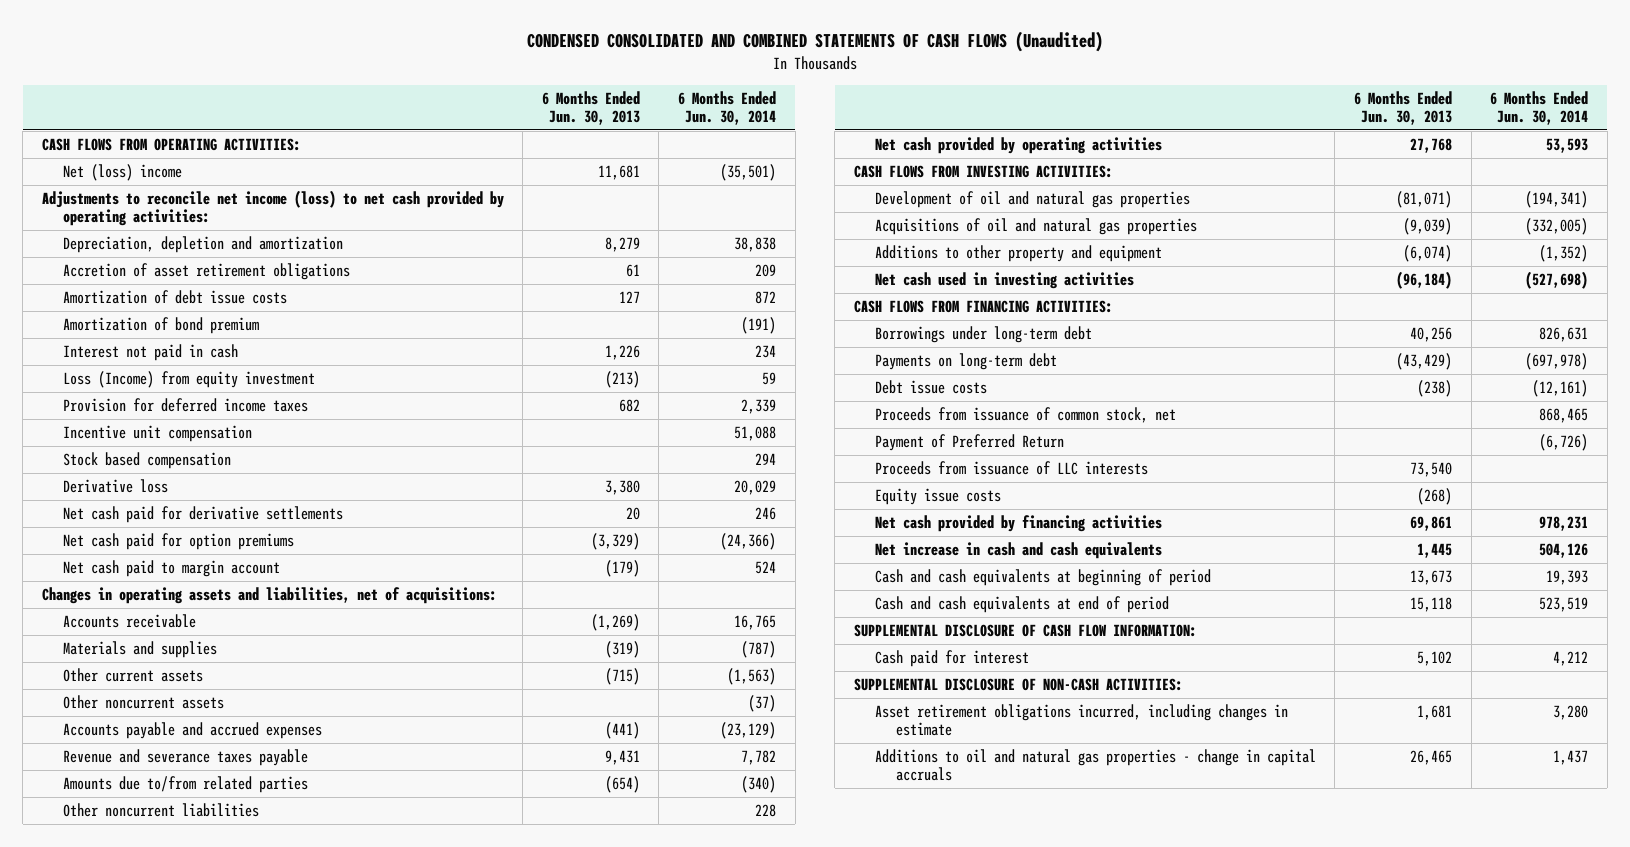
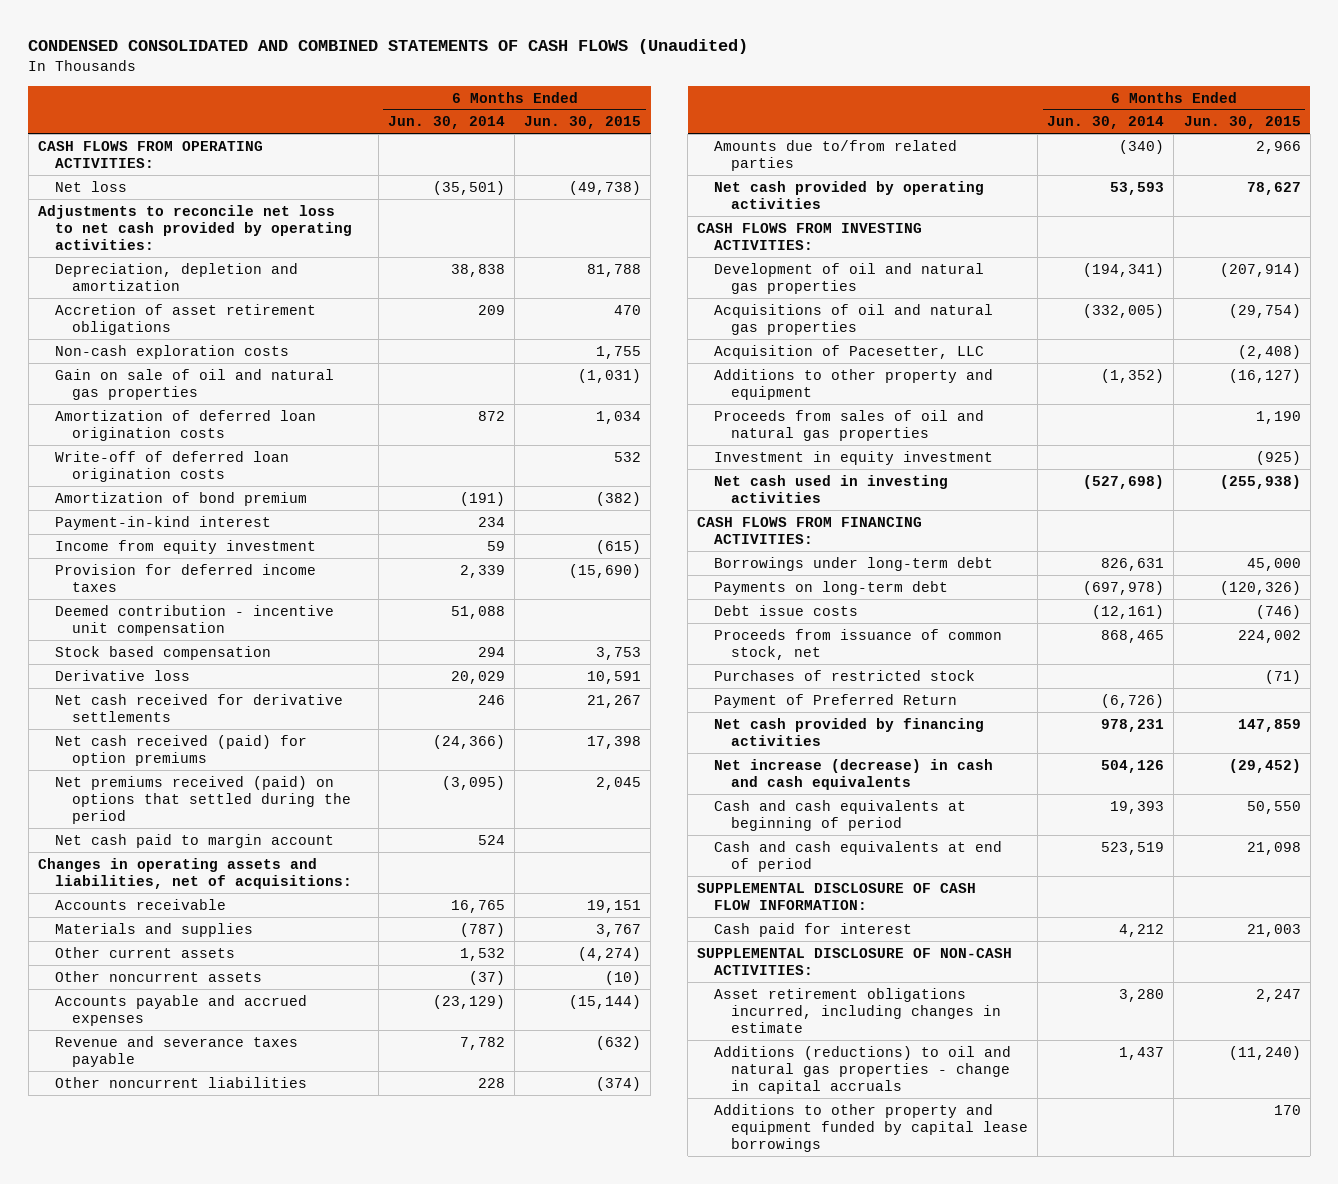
- | 6 Months Ended Jun. 30, 2013 | 6 Months Ended Jun. 30, 2014
+ | 6 Months Ended Jun. 30, 2014 | 6 Months Ended Jun. 30, 2015
- Net (loss) income | 11,681 | (35,501)
- Adjustments to reconcile net income (loss) to net cash provided by operating activities:
+ Net loss | (35,501) | (49,738)
+ Adjustments to reconcile net loss to net cash provided by operating activities:
- Amortization of debt issue costs | 127 | 872
+ Non-cash exploration costs | | 1,755
+ Gain on sale of oil and natural gas properties | | (1,031)
+ Amortization of deferred loan origination costs | 872 | 1,034
+ Write-off of deferred loan origination costs | | 532
- Interest not paid in cash | 1,226 | 234
- Loss (Income) from equity investment | (213) | 59
+ Payment-in-kind interest | 234 |
+ Income from equity investment | 59 | (615)
- Incentive unit compensation | | 51,088
+ Deemed contribution - incentive unit compensation | 51,088 |
- Net cash paid for derivative settlements | 20 | 246
- Net cash paid for option premiums | (3,329) | (24,366)
+ Net cash received for derivative settlements | 246 | 21,267
+ Net cash received (paid) for option premiums | (24,366) | 17,398
+ Net premiums received (paid) on options that settled during the period | (3,095) | 2,045
- Other current assets | (715) | (1,563)
+ Other current assets | 1,532 | (4,274)
moved down: Amounts due to/from related parties | (340) | 2,966
+ Acquisition of Pacesetter, LLC | | (2,408)
+ Proceeds from sales of oil and natural gas properties | | 1,190
+ Investment in equity investment | | (925)
+ Purchases of restricted stock | | (71)
- Proceeds from issuance of LLC interests | 73,540 |
- Equity issue costs | (268) |
- Net increase in cash and cash equivalents | 1,445 | 504,126
+ Net increase (decrease) in cash and cash equivalents | 504,126 | (29,452)
- Additions to oil and natural gas properties - change in capital accruals | 26,465 | 1,437
+ Additions (reductions) to oil and natural gas properties - change in capital accruals | 1,437 | (11,240)
+ Additions to other property and equipment funded by capital lease borrowings | | 170

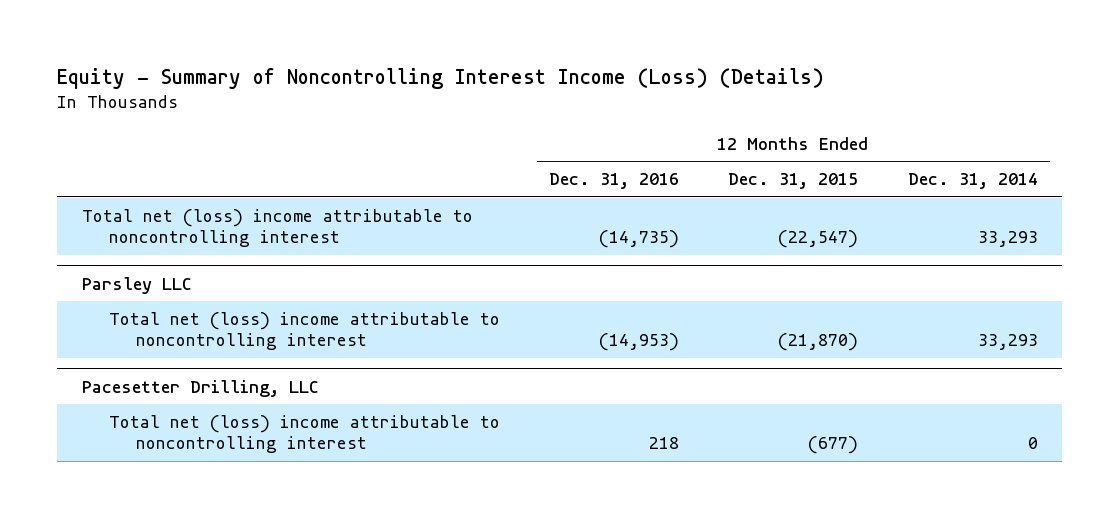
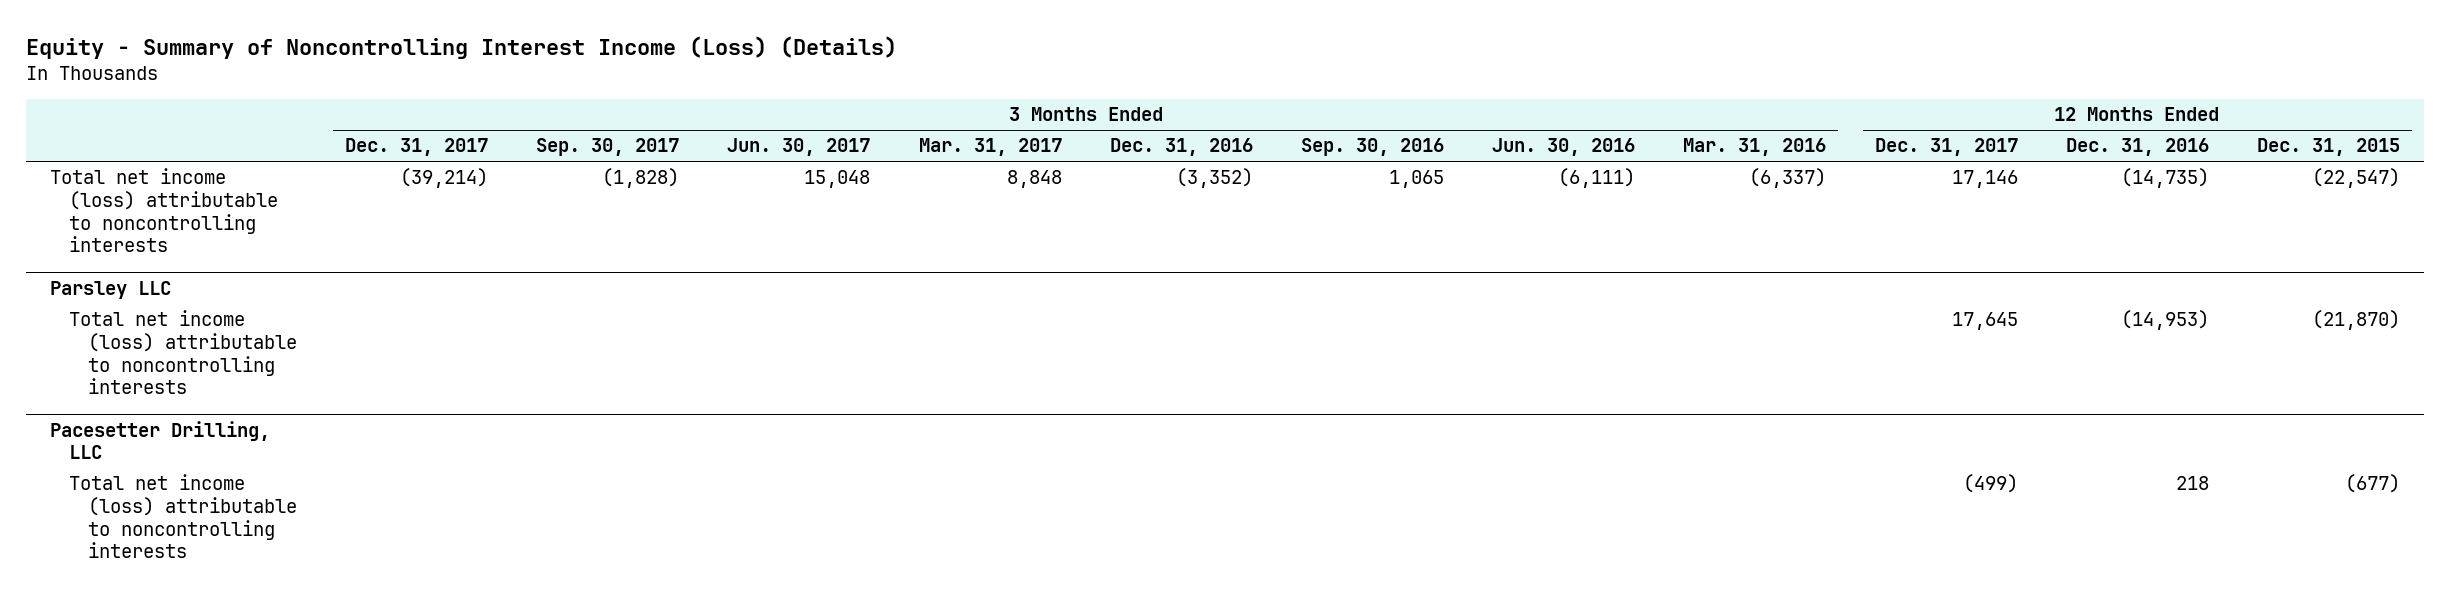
- | 12 Months Ended Dec. 31, 2016 | 12 Months Ended Dec. 31, 2015 | 12 Months Ended Dec. 31, 2014
+ | 3 Months Ended Dec. 31, 2017 | 3 Months Ended Sep. 30, 2017 | 3 Months Ended Jun. 30, 2017 | 3 Months Ended Mar. 31, 2017 | 3 Months Ended Dec. 31, 2016 | 3 Months Ended Sep. 30, 2016 | 3 Months Ended Jun. 30, 2016 | 3 Months Ended Mar. 31, 2016 | 12 Months Ended Dec. 31, 2017 | 12 Months Ended Dec. 31, 2016 | 12 Months Ended Dec. 31, 2015
- Total net (loss) income attributable to noncontrolling interest | (14,735) | (22,547) | 33,293
+ Total net income (loss) attributable to noncontrolling interests | (39,214) | (1,828) | 15,048 | 8,848 | (3,352) | 1,065 | (6,111) | (6,337) | 17,146 | (14,735) | (22,547)
@ Parsley LLC
- Total net (loss) income attributable to noncontrolling interest | (14,953) | (21,870) | 33,293
+ Total net income (loss) attributable to noncontrolling interests | | | | | | | | | 17,645 | (14,953) | (21,870)
@ Pacesetter Drilling, LLC
- Total net (loss) income attributable to noncontrolling interest | 218 | (677) | 0
+ Total net income (loss) attributable to noncontrolling interests | | | | | | | | | (499) | 218 | (677)

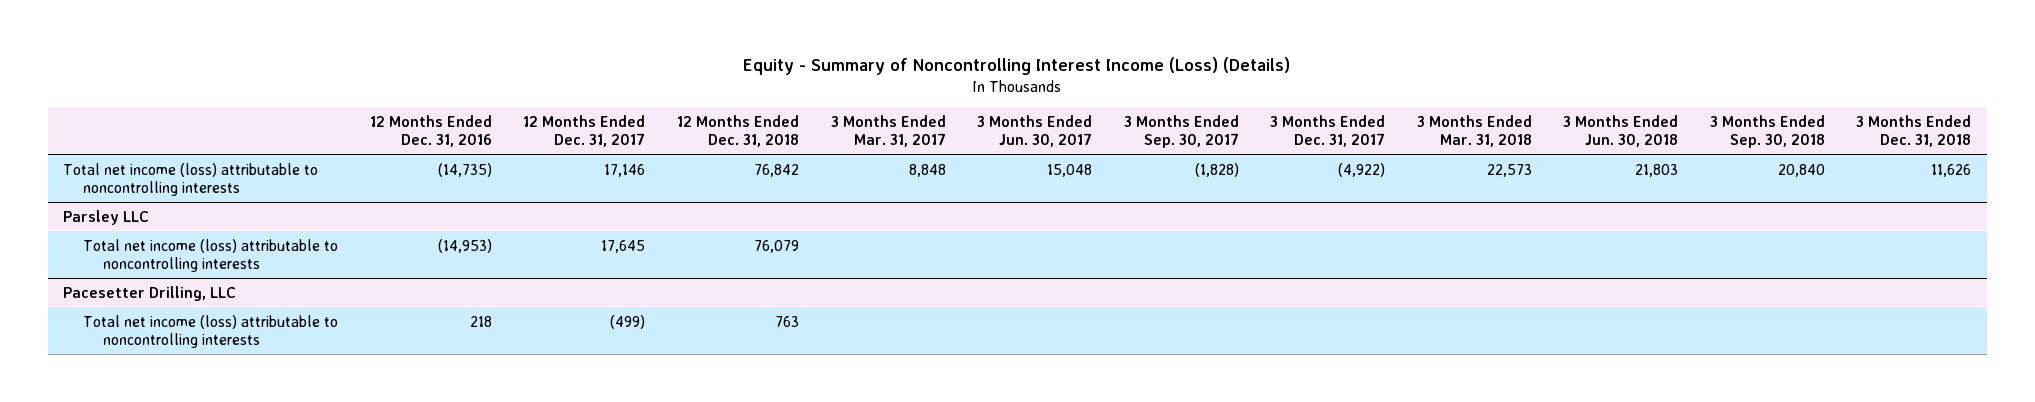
- | 3 Months Ended Dec. 31, 2017 | 3 Months Ended Sep. 30, 2017 | 3 Months Ended Jun. 30, 2017 | 3 Months Ended Mar. 31, 2017 | 3 Months Ended Dec. 31, 2016 | 3 Months Ended Sep. 30, 2016 | 3 Months Ended Jun. 30, 2016 | 3 Months Ended Mar. 31, 2016 | 12 Months Ended Dec. 31, 2017 | 12 Months Ended Dec. 31, 2016 | 12 Months Ended Dec. 31, 2015
+ | 12 Months Ended Dec. 31, 2016 | 12 Months Ended Dec. 31, 2017 | 12 Months Ended Dec. 31, 2018 | 3 Months Ended Mar. 31, 2017 | 3 Months Ended Jun. 30, 2017 | 3 Months Ended Sep. 30, 2017 | 3 Months Ended Dec. 31, 2017 | 3 Months Ended Mar. 31, 2018 | 3 Months Ended Jun. 30, 2018 | 3 Months Ended Sep. 30, 2018 | 3 Months Ended Dec. 31, 2018
- Total net income (loss) attributable to noncontrolling interests | (39,214) | (1,828) | 15,048 | 8,848 | (3,352) | 1,065 | (6,111) | (6,337) | 17,146 | (14,735) | (22,547)
+ Total net income (loss) attributable to noncontrolling interests | (14,735) | 17,146 | 76,842 | 8,848 | 15,048 | (1,828) | (4,922) | 22,573 | 21,803 | 20,840 | 11,626

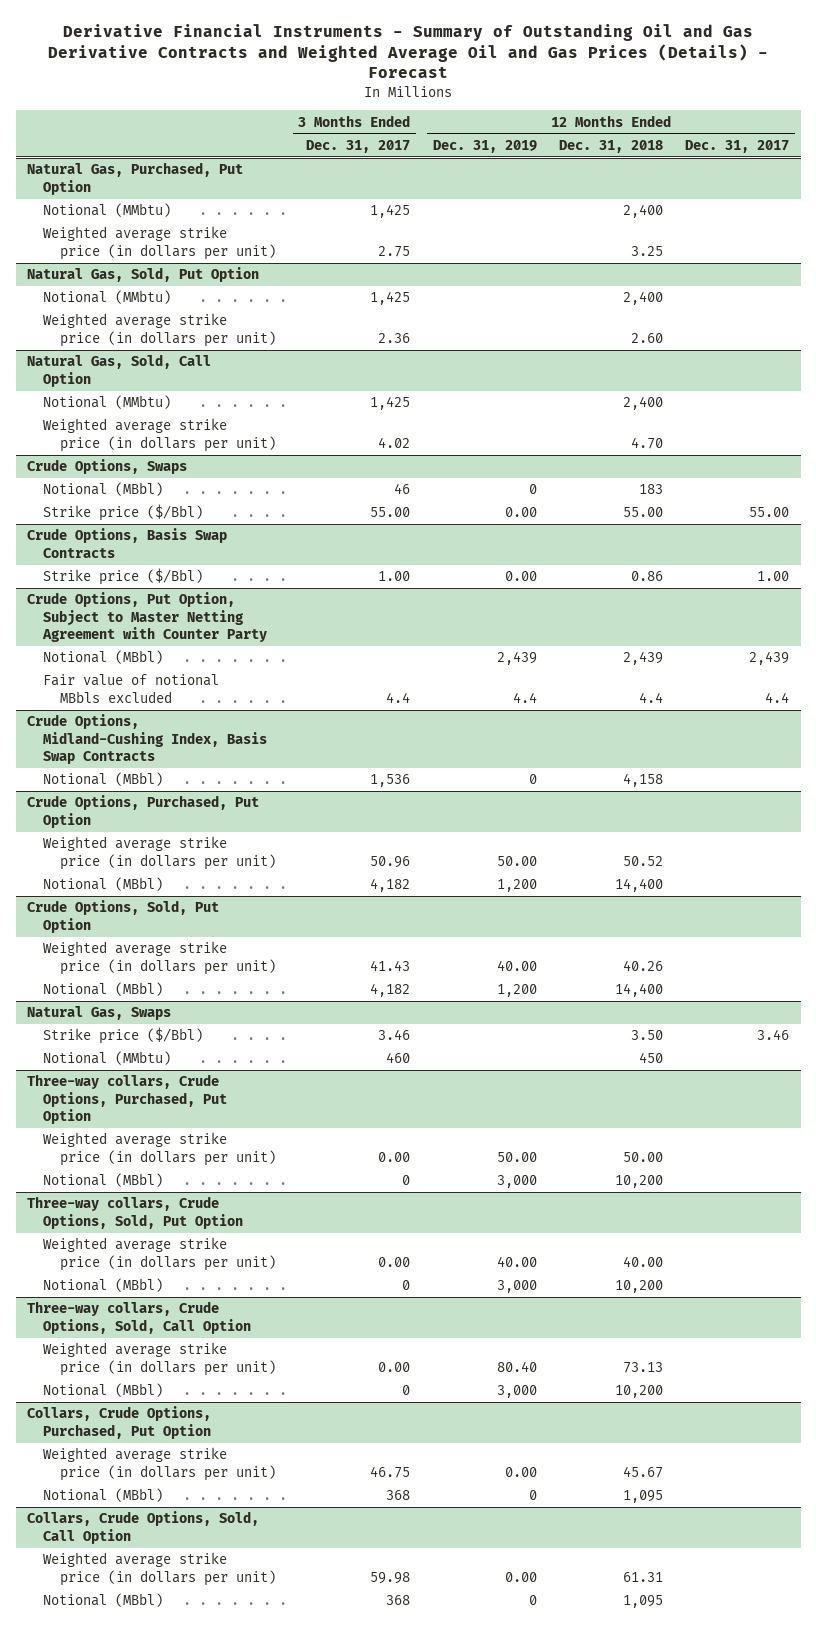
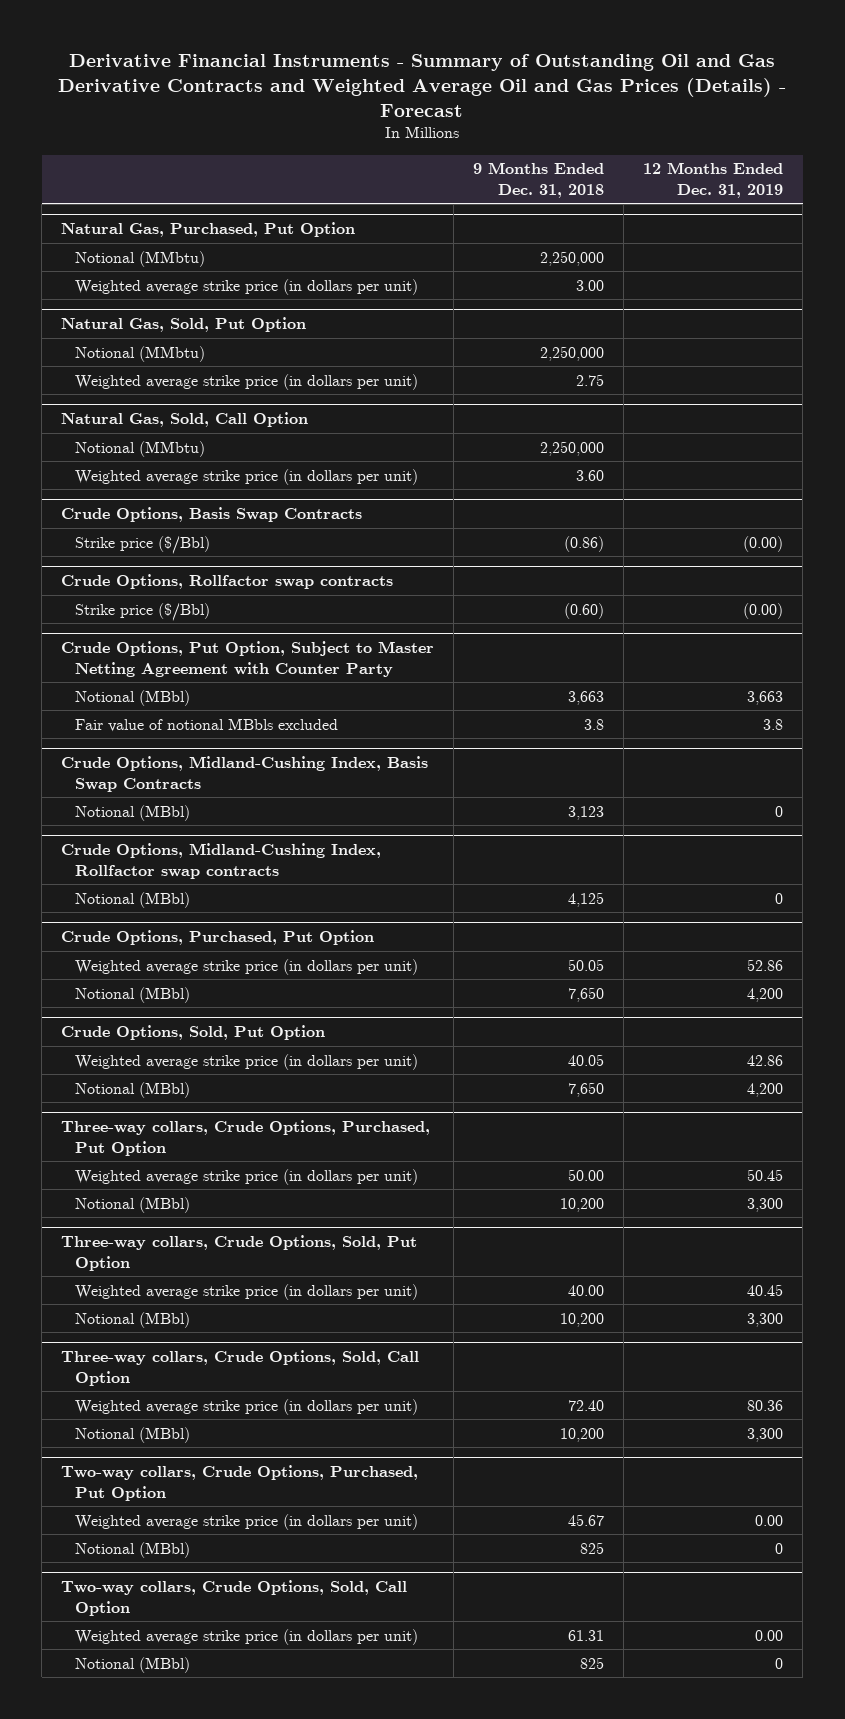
- | 3 Months Ended Dec. 31, 2017 | 12 Months Ended Dec. 31, 2019 | 12 Months Ended Dec. 31, 2018 | 12 Months Ended Dec. 31, 2017
+ | 9 Months Ended Dec. 31, 2018 | 12 Months Ended Dec. 31, 2019
- Crude Options, Swaps
- Notional (MBbl) | 46 | 0 | 183 |
- Strike price ($/Bbl) | 55.00 | 0.00 | 55.00 | 55.00
@ Crude Options, Basis Swap Contracts
- Strike price ($/Bbl) | 1.00 | 0.00 | 0.86 | 1.00
+ Strike price ($/Bbl) | (0.86) | (0.00)
+ Crude Options, Rollfactor swap contracts
+ Strike price ($/Bbl) | (0.60) | (0.00)
@ Crude Options, Put Option, Subject to Master Netting Agreement with Counter Party
- Notional (MBbl) | | 2,439 | 2,439 | 2,439
- Fair value of notional MBbls excluded | 4.4 | 4.4 | 4.4 | 4.4
+ Notional (MBbl) | 3,663 | 3,663
+ Fair value of notional MBbls excluded | 3.8 | 3.8
+ Crude Options, Midland-Cushing Index, Rollfactor swap contracts
+ Notional (MBbl) | 4,125 | 0
@ Crude Options, Purchased, Put Option
- Weighted average strike price (in dollars per unit) | 50.96 | 50.00 | 50.52 |
- Notional (MBbl) | 4,182 | 1,200 | 14,400 |
+ Weighted average strike price (in dollars per unit) | 50.05 | 52.86
+ Notional (MBbl) | 7,650 | 4,200
@ Crude Options, Sold, Put Option
- Weighted average strike price (in dollars per unit) | 41.43 | 40.00 | 40.26 |
- Notional (MBbl) | 4,182 | 1,200 | 14,400 |
- Natural Gas, Swaps
- Strike price ($/Bbl) | 3.46 | | 3.50 | 3.46
- Notional (MMbtu) | 460 | | 450 |
@ Crude Options, Sold, Put Option
+ Weighted average strike price (in dollars per unit) | 40.05 | 42.86
+ Notional (MBbl) | 7,650 | 4,200
@ Three-way collars, Crude Options, Purchased, Put Option
- Weighted average strike price (in dollars per unit) | 0.00 | 50.00 | 50.00 |
- Notional (MBbl) | 0 | 3,000 | 10,200 |
+ Weighted average strike price (in dollars per unit) | 50.00 | 50.45
+ Notional (MBbl) | 10,200 | 3,300
@ Three-way collars, Crude Options, Sold, Put Option
- Weighted average strike price (in dollars per unit) | 0.00 | 40.00 | 40.00 |
- Notional (MBbl) | 0 | 3,000 | 10,200 |
+ Weighted average strike price (in dollars per unit) | 40.00 | 40.45
+ Notional (MBbl) | 10,200 | 3,300
@ Three-way collars, Crude Options, Sold, Call Option
- Weighted average strike price (in dollars per unit) | 0.00 | 80.40 | 73.13 |
- Notional (MBbl) | 0 | 3,000 | 10,200 |
- Collars, Crude Options, Purchased, Put Option
@ Three-way collars, Crude Options, Sold, Call Option
+ Weighted average strike price (in dollars per unit) | 72.40 | 80.36
+ Notional (MBbl) | 10,200 | 3,300
+ Two-way collars, Crude Options, Purchased, Put Option
- Collars, Crude Options, Sold, Call Option
+ Two-way collars, Crude Options, Sold, Call Option

